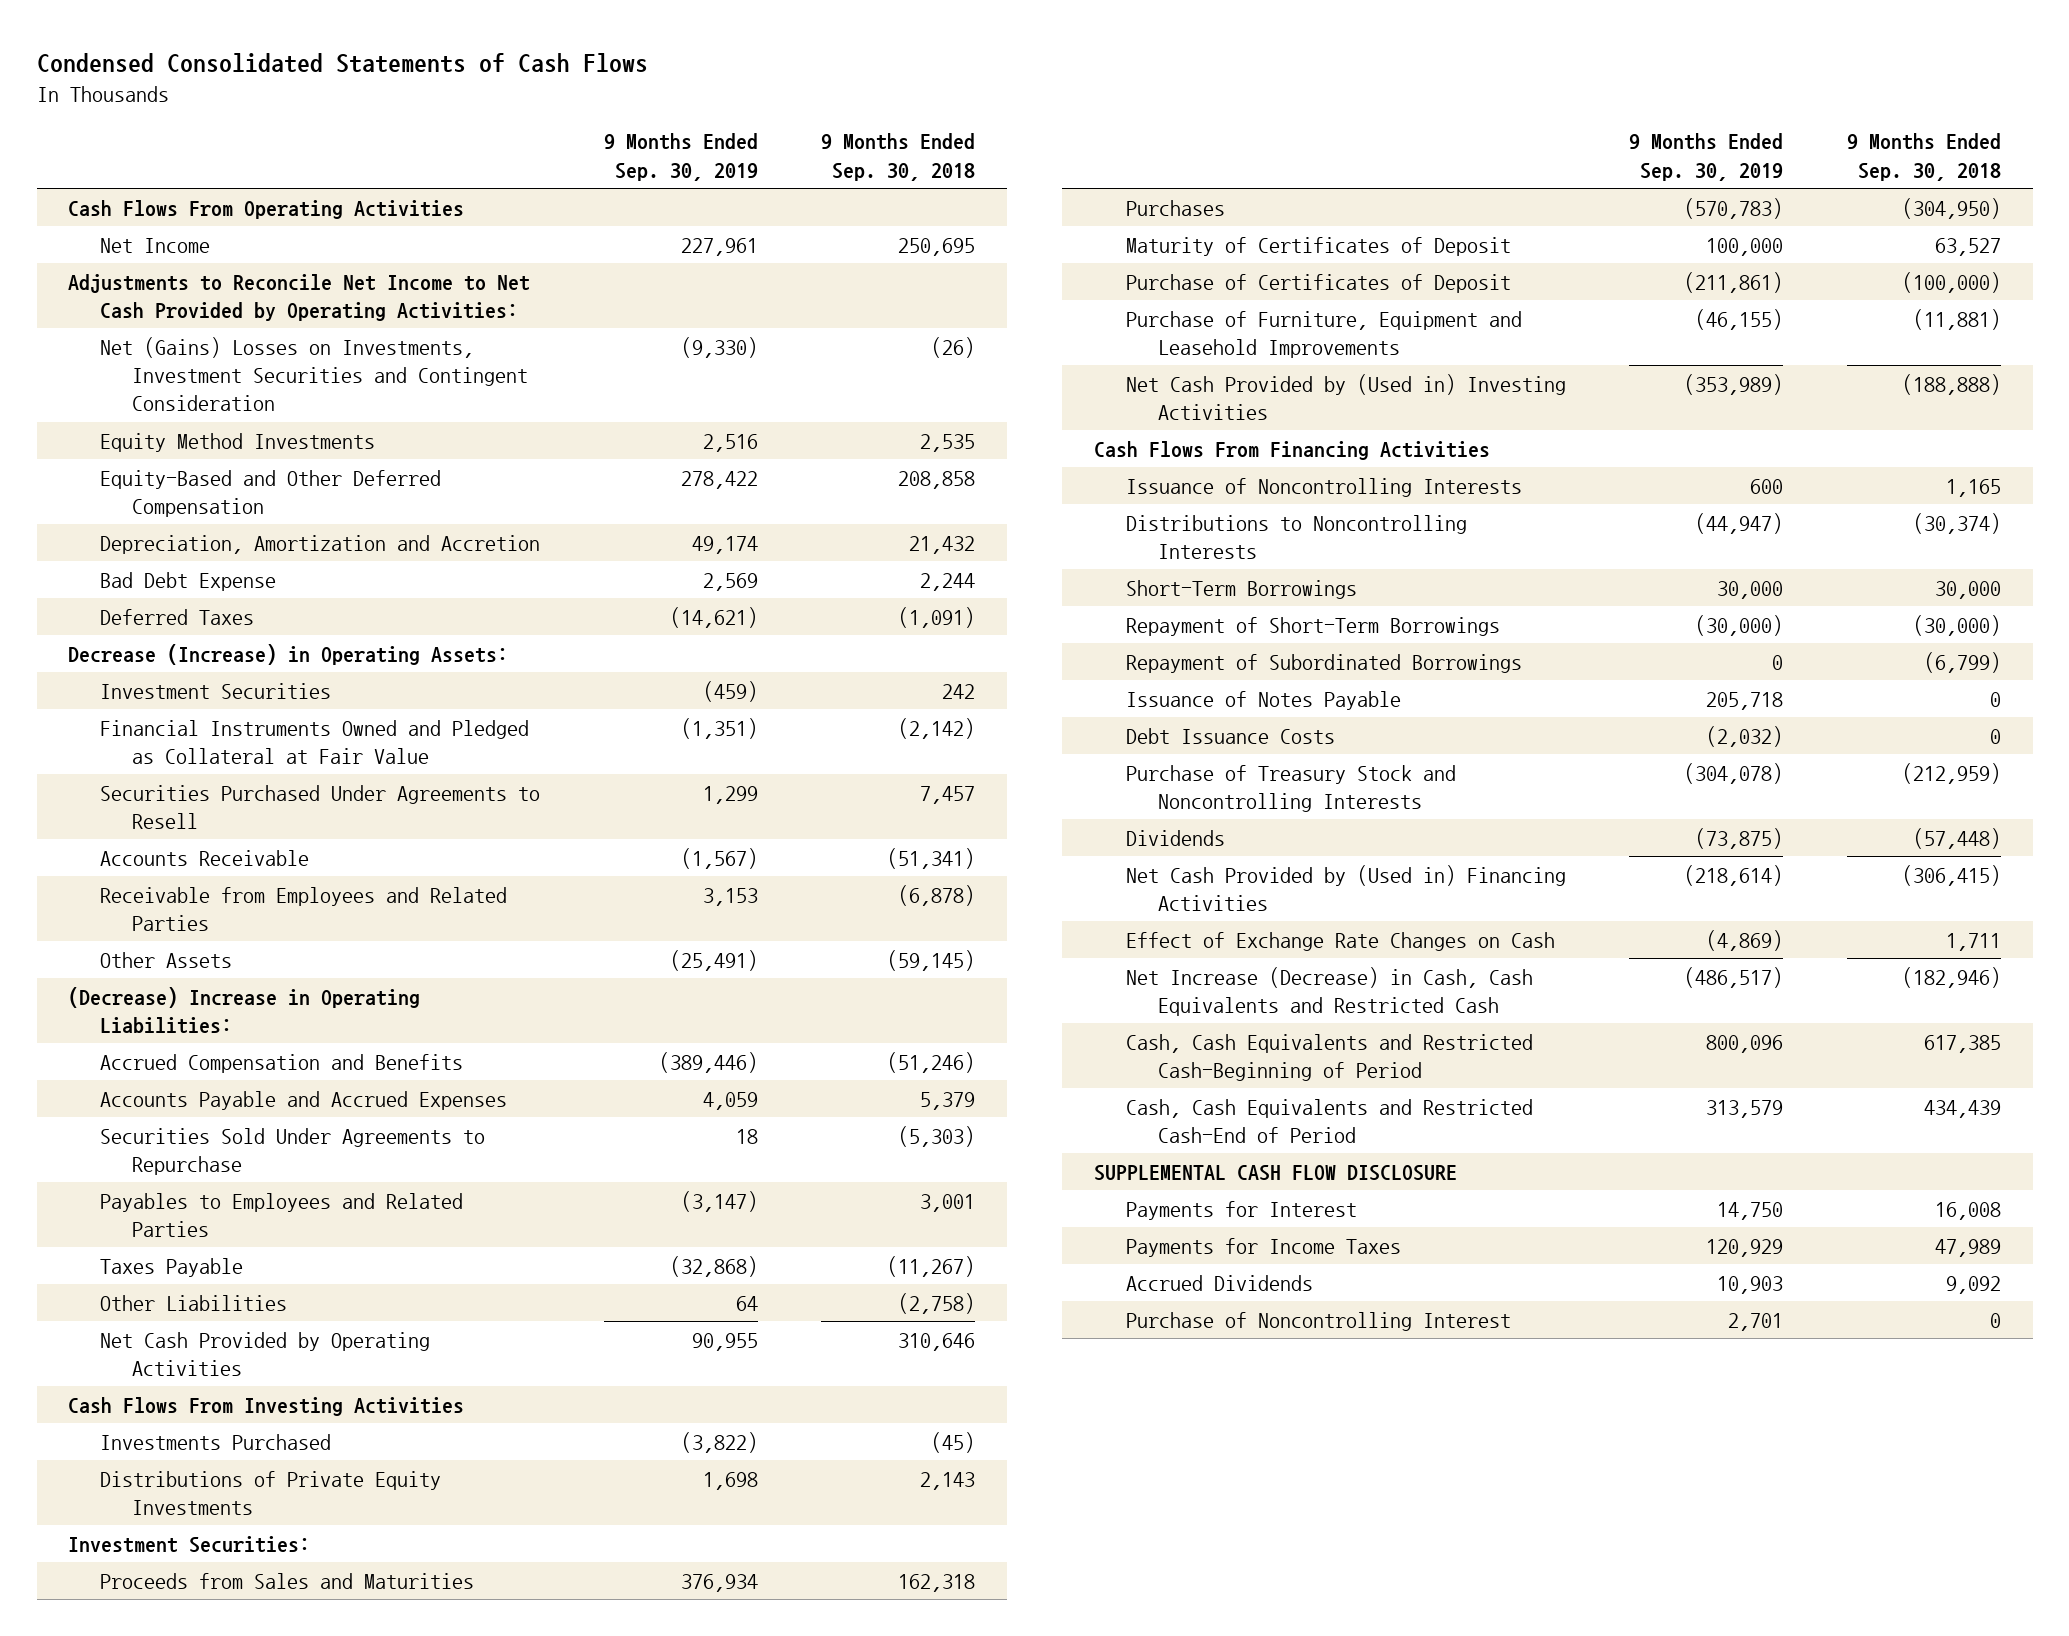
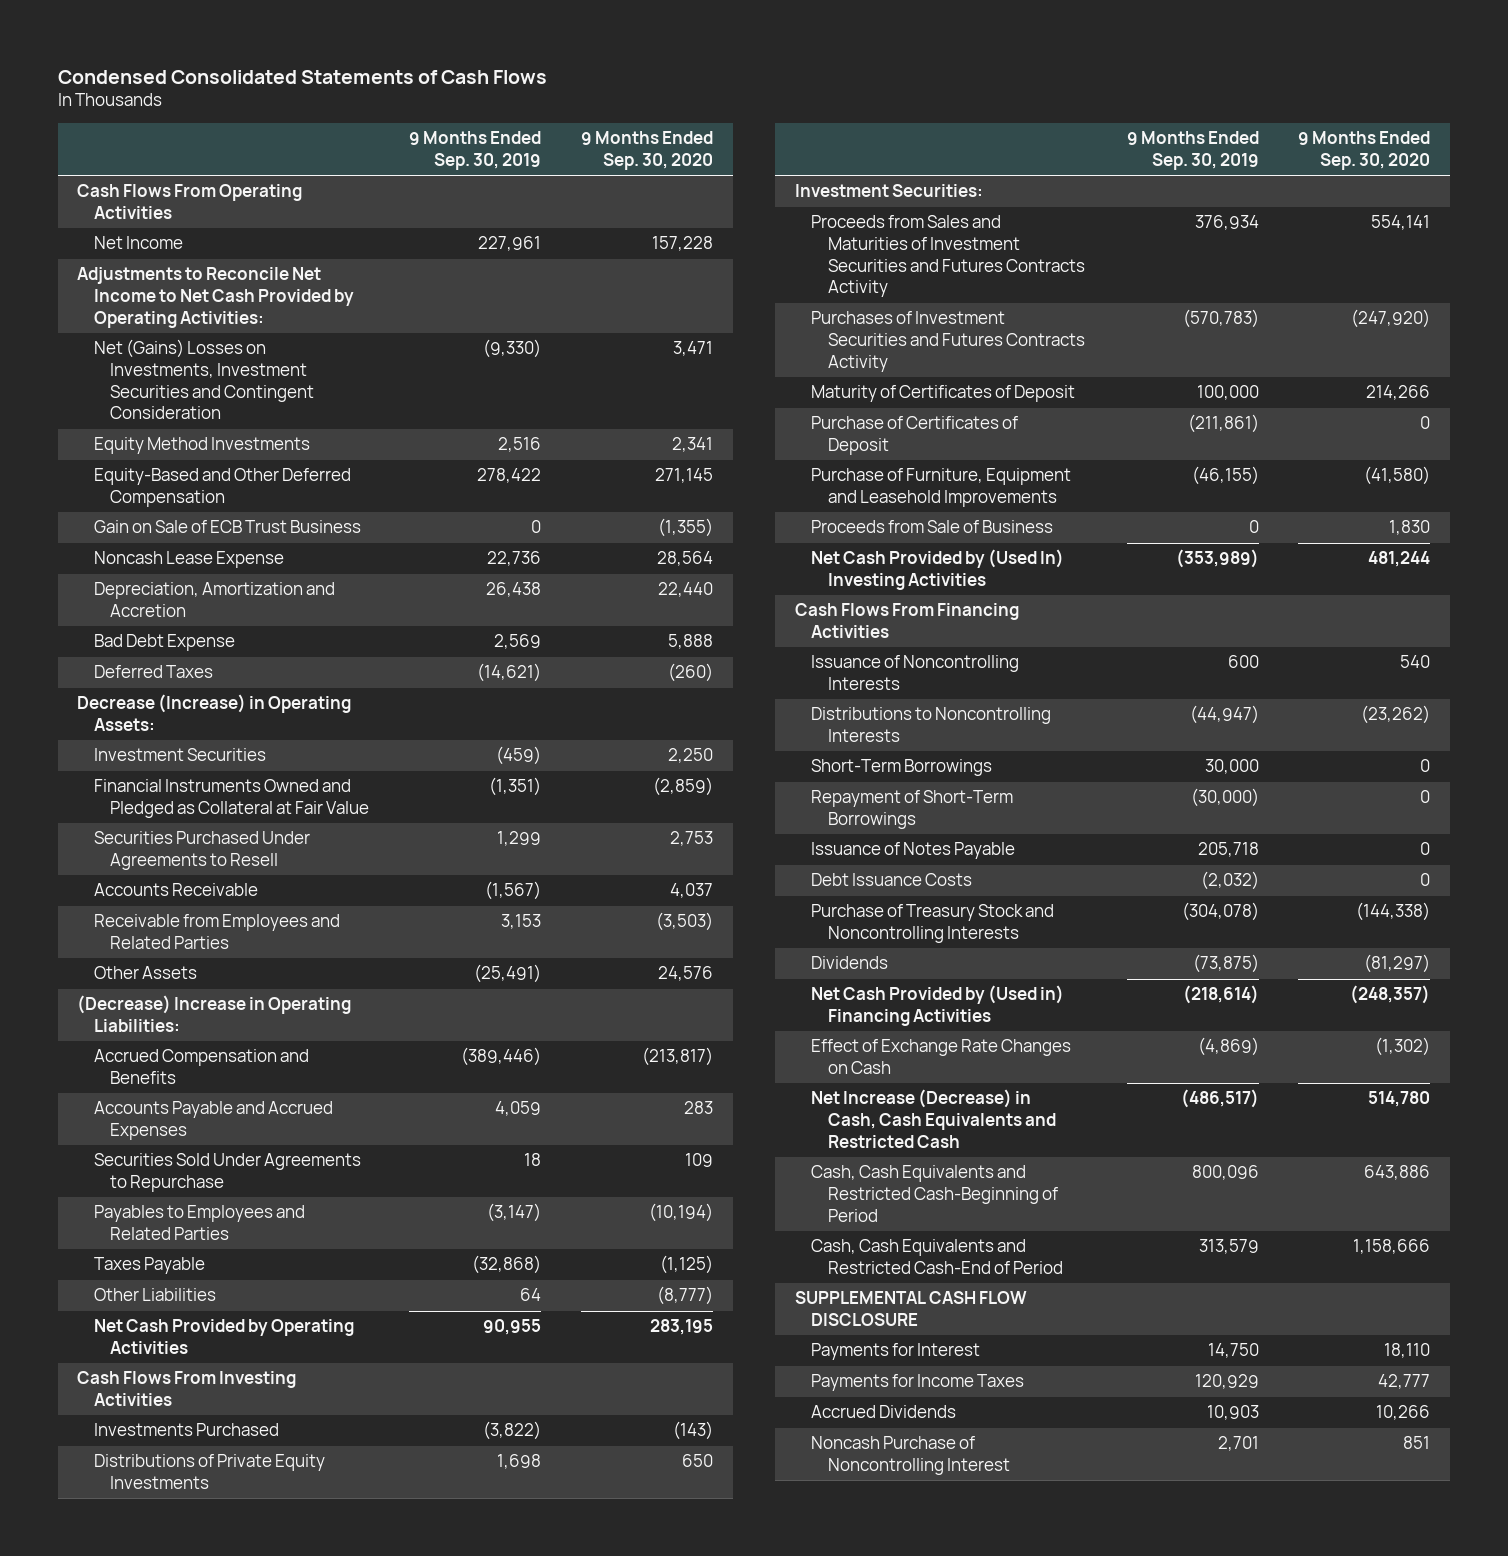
- | 9 Months Ended Sep. 30, 2019 | 9 Months Ended Sep. 30, 2018
+ | 9 Months Ended Sep. 30, 2019 | 9 Months Ended Sep. 30, 2020
- Depreciation, Amortization and Accretion | 49,174 | 21,432
+ Gain on Sale of ECB Trust Business | 0 | (1,355)
+ Noncash Lease Expense | 22,736 | 28,564
+ Depreciation, Amortization and Accretion | 26,438 | 22,440
- Proceeds from Sales and Maturities | 376,934 | 162,318
- Purchases | (570,783) | (304,950)
+ Proceeds from Sales and Maturities of Investment Securities and Futures Contracts Activity | 376,934 | 554,141
+ Purchases of Investment Securities and Futures Contracts Activity | (570,783) | (247,920)
- Net Cash Provided by (Used in) Investing Activities | (353,989) | (188,888)
+ Proceeds from Sale of Business | 0 | 1,830
+ Net Cash Provided by (Used In) Investing Activities | (353,989) | 481,244
- Repayment of Subordinated Borrowings | 0 | (6,799)
- Purchase of Noncontrolling Interest | 2,701 | 0
+ Noncash Purchase of Noncontrolling Interest | 2,701 | 851

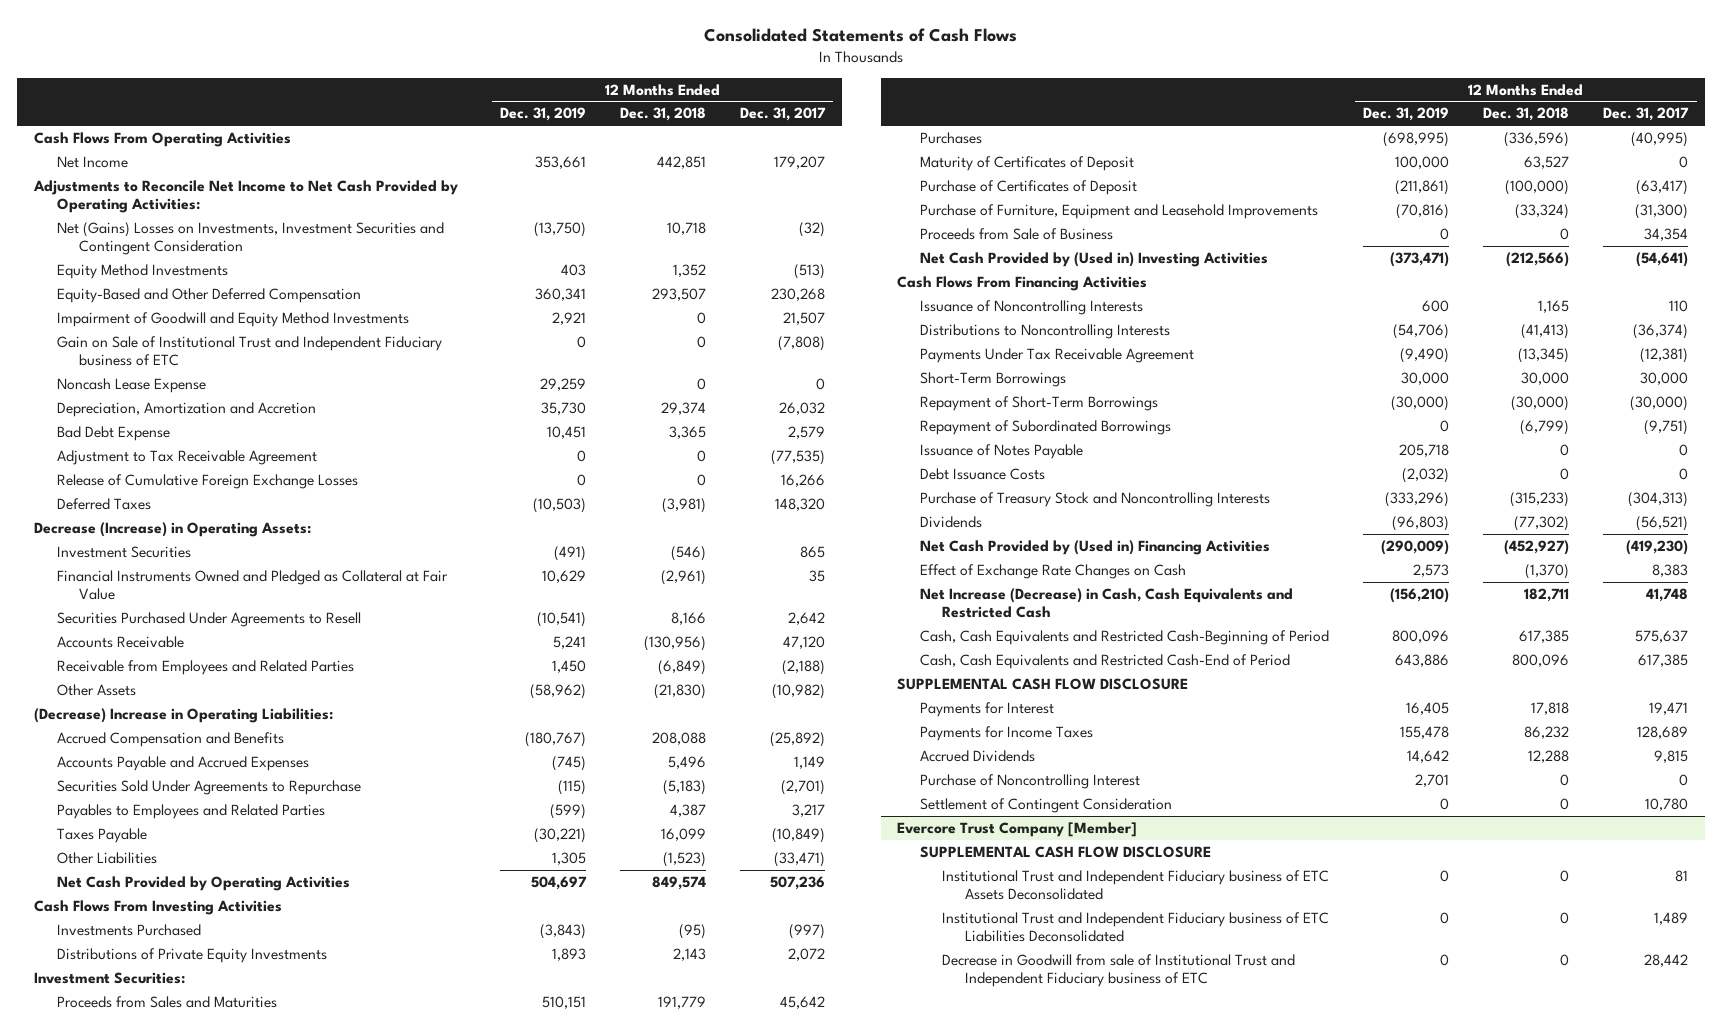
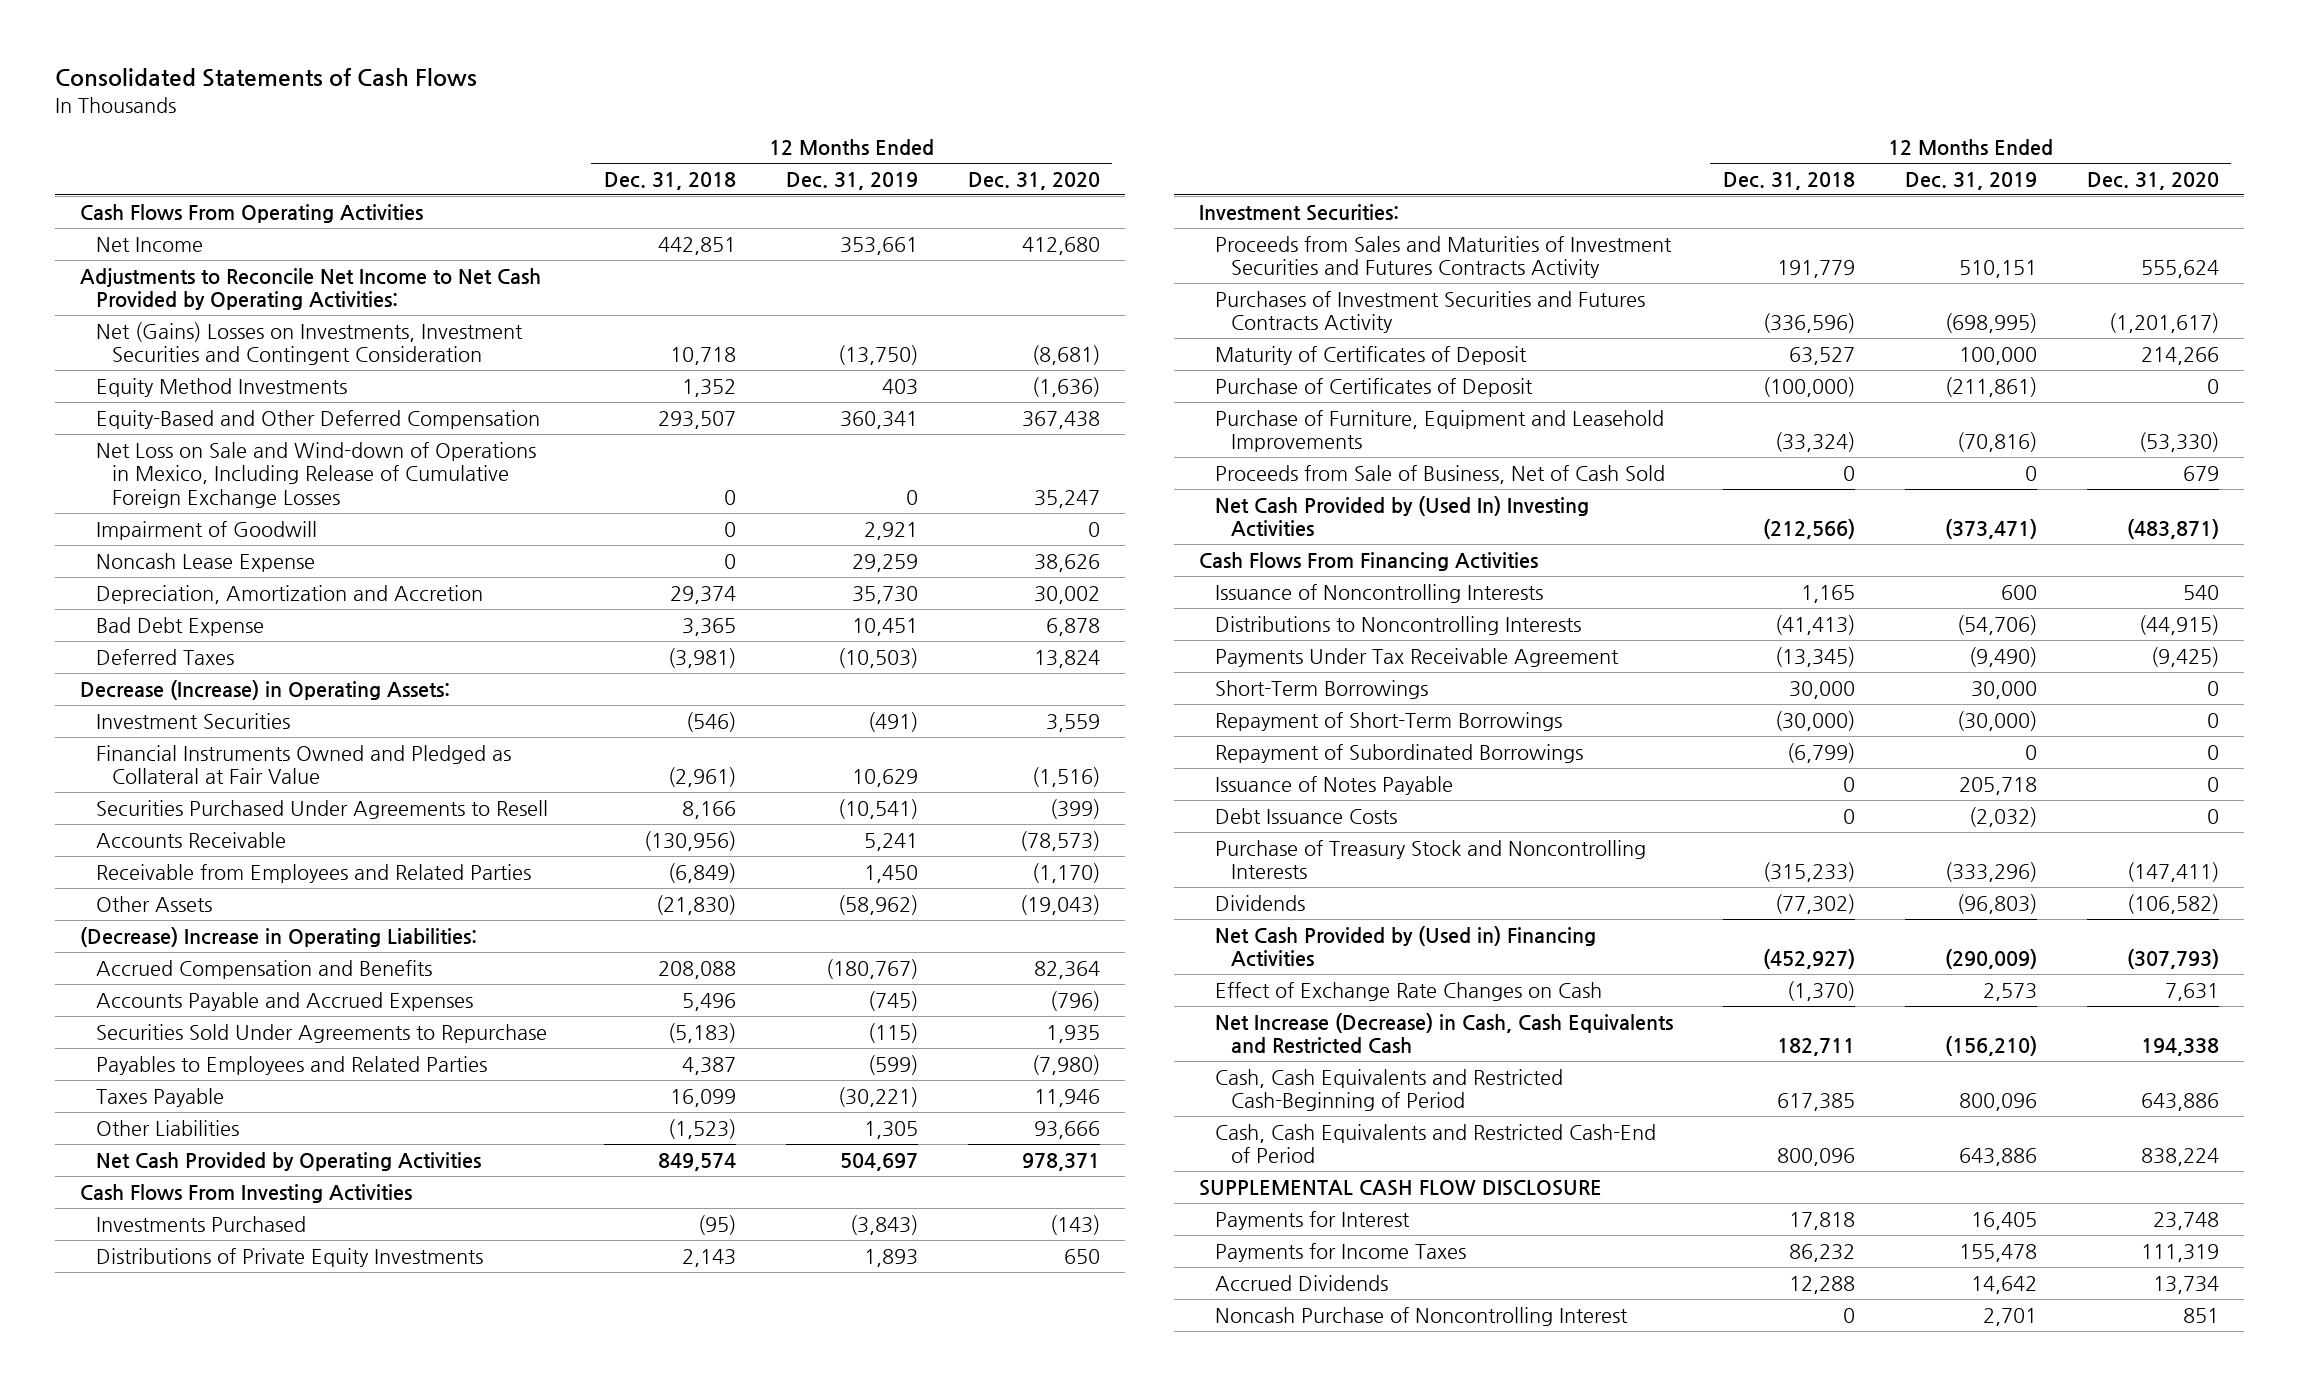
- | 12 Months Ended Dec. 31, 2019 | 12 Months Ended Dec. 31, 2018 | 12 Months Ended Dec. 31, 2017
+ | 12 Months Ended Dec. 31, 2018 | 12 Months Ended Dec. 31, 2019 | 12 Months Ended Dec. 31, 2020
- Impairment of Goodwill and Equity Method Investments | 2,921 | 0 | 21,507
- Gain on Sale of Institutional Trust and Independent Fiduciary business of ETC | 0 | 0 | (7,808)
+ Net Loss on Sale and Wind-down of Operations in Mexico, Including Release of Cumulative Foreign Exchange Losses | 0 | 0 | 35,247
+ Impairment of Goodwill | 0 | 2,921 | 0
- Adjustment to Tax Receivable Agreement | 0 | 0 | (77,535)
- Release of Cumulative Foreign Exchange Losses | 0 | 0 | 16,266
- Proceeds from Sales and Maturities | 510,151 | 191,779 | 45,642
- Purchases | (698,995) | (336,596) | (40,995)
+ Proceeds from Sales and Maturities of Investment Securities and Futures Contracts Activity | 191,779 | 510,151 | 555,624
+ Purchases of Investment Securities and Futures Contracts Activity | (336,596) | (698,995) | (1,201,617)
- Proceeds from Sale of Business | 0 | 0 | 34,354
- Net Cash Provided by (Used in) Investing Activities | (373,471) | (212,566) | (54,641)
+ Proceeds from Sale of Business, Net of Cash Sold | 0 | 0 | 679
+ Net Cash Provided by (Used In) Investing Activities | (212,566) | (373,471) | (483,871)
- Purchase of Noncontrolling Interest | 2,701 | 0 | 0
- Settlement of Contingent Consideration | 0 | 0 | 10,780
- Evercore Trust Company [Member]
- SUPPLEMENTAL CASH FLOW DISCLOSURE
- Institutional Trust and Independent Fiduciary business of ETC Assets Deconsolidated | 0 | 0 | 81
- Institutional Trust and Independent Fiduciary business of ETC Liabilities Deconsolidated | 0 | 0 | 1,489
- Decrease in Goodwill from sale of Institutional Trust and Independent Fiduciary business of ETC | 0 | 0 | 28,442
+ Noncash Purchase of Noncontrolling Interest | 0 | 2,701 | 851

